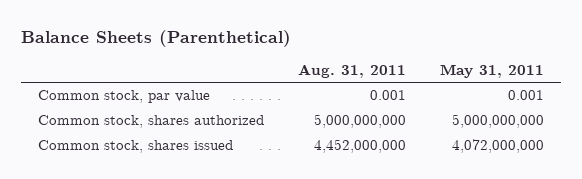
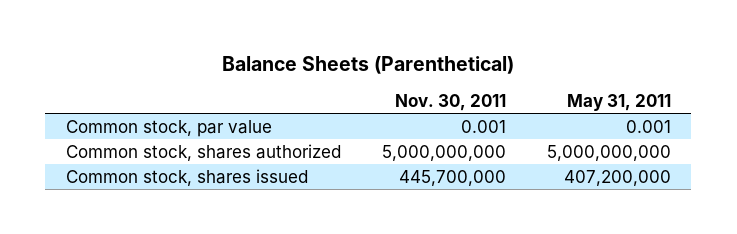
- | Aug. 31, 2011 | May 31, 2011
+ | Nov. 30, 2011 | May 31, 2011
- Common stock, shares issued | 4,452,000,000 | 4,072,000,000
+ Common stock, shares issued | 445,700,000 | 407,200,000

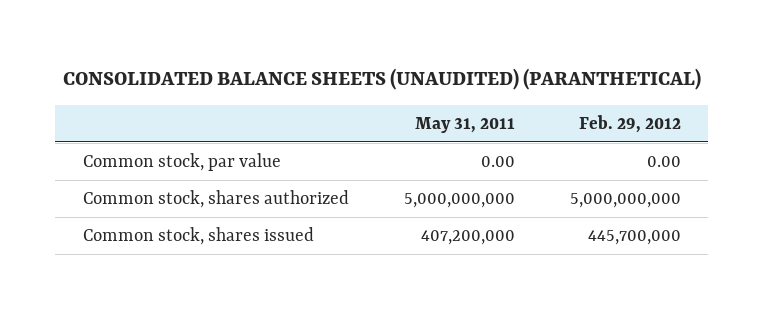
- Balance Sheets (Parenthetical)
+ CONSOLIDATED BALANCE SHEETS (UNAUDITED) (PARANTHETICAL)
- | Nov. 30, 2011 | May 31, 2011
+ | May 31, 2011 | Feb. 29, 2012
- Common stock, par value | 0.001 | 0.001
+ Common stock, par value | 0.00 | 0.00

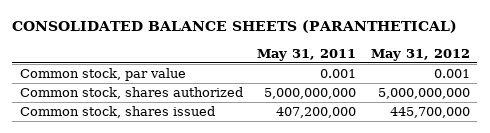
- CONSOLIDATED BALANCE SHEETS (UNAUDITED) (PARANTHETICAL)
+ CONSOLIDATED BALANCE SHEETS (PARANTHETICAL)
- | May 31, 2011 | Feb. 29, 2012
+ | May 31, 2011 | May 31, 2012
- Common stock, par value | 0.00 | 0.00
+ Common stock, par value | 0.001 | 0.001

